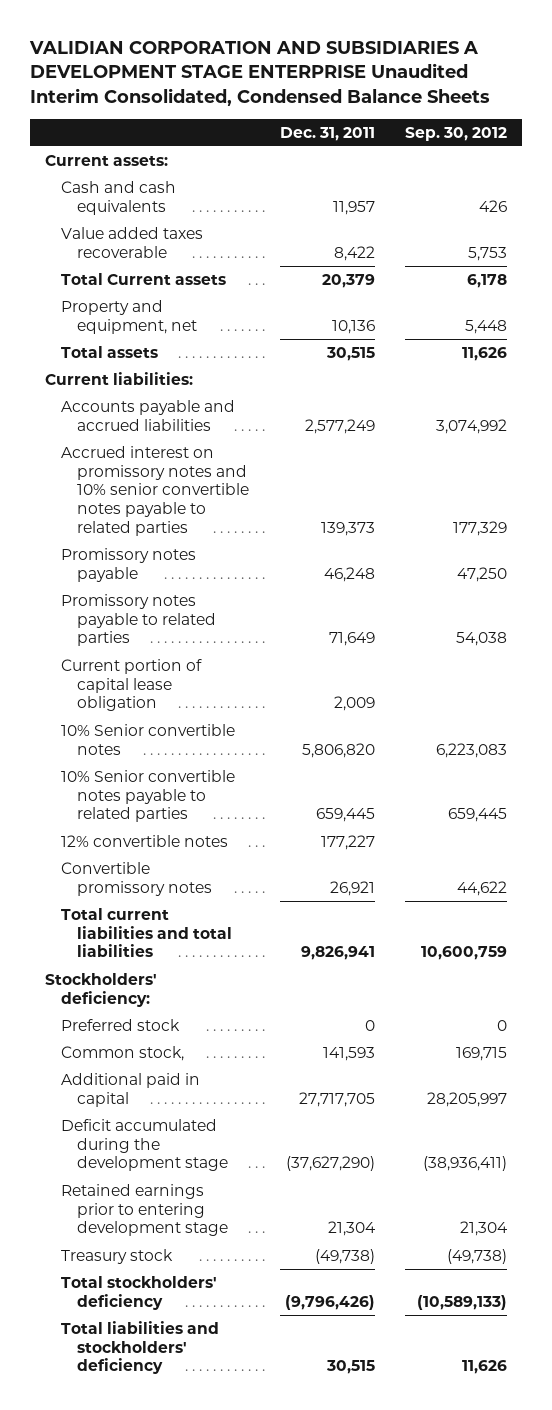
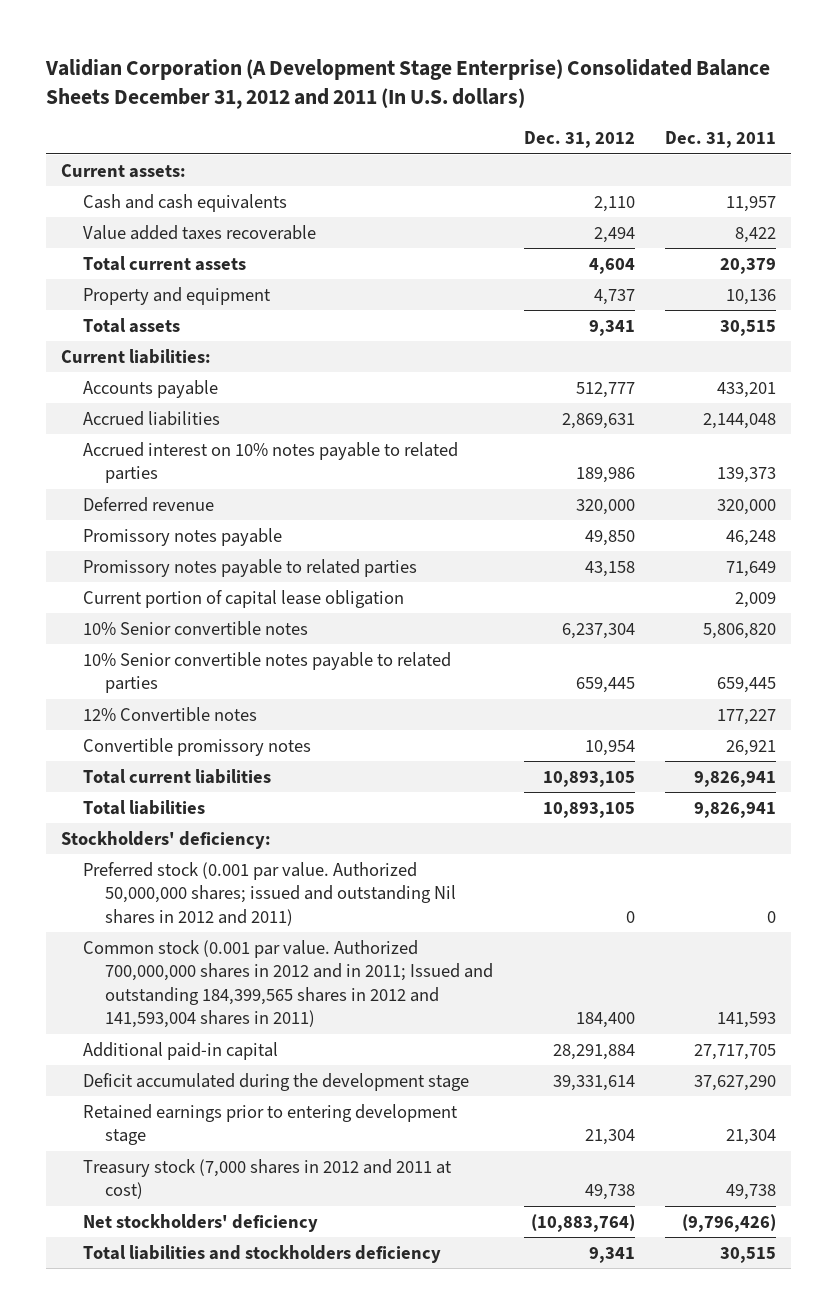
- VALIDIAN CORPORATION AND SUBSIDIARIES A DEVELOPMENT STAGE ENTERPRISE Unaudited Interim Consolidated, Condensed Balance Sheets
+ Validian Corporation (A Development Stage Enterprise) Consolidated Balance Sheets December 31, 2012 and 2011 (In U.S. dollars)
- | Dec. 31, 2011 | Sep. 30, 2012
+ | Dec. 31, 2012 | Dec. 31, 2011
- Total Current assets | 20,379 | 6,178
- Property and equipment, net | 10,136 | 5,448
+ Total current assets | 4,604 | 20,379
+ Property and equipment | 4,737 | 10,136
- Accounts payable and accrued liabilities | 2,577,249 | 3,074,992
- Accrued interest on promissory notes and 10% senior convertible notes payable to related parties | 139,373 | 177,329
+ Accounts payable | 512,777 | 433,201
+ Accrued liabilities | 2,869,631 | 2,144,048
+ Accrued interest on 10% notes payable to related parties | 189,986 | 139,373
+ Deferred revenue | 320,000 | 320,000
- 12% convertible notes | 177,227 |
+ 12% Convertible notes | | 177,227
- Total current liabilities and total liabilities | 9,826,941 | 10,600,759
+ Total current liabilities | 10,893,105 | 9,826,941
+ Total liabilities | 10,893,105 | 9,826,941
- Preferred stock | 0 | 0
- Common stock, | 141,593 | 169,715
- Additional paid in capital | 27,717,705 | 28,205,997
- Deficit accumulated during the development stage | (37,627,290) | (38,936,411)
+ Preferred stock (0.001 par value. Authorized 50,000,000 shares; issued and outstanding Nil shares in 2012 and 2011) | 0 | 0
+ Common stock (0.001 par value. Authorized 700,000,000 shares in 2012 and in 2011; Issued and outstanding 184,399,565 shares in 2012 and 141,593,004 shares in 2011) | 184,400 | 141,593
+ Additional paid-in capital | 28,291,884 | 27,717,705
+ Deficit accumulated during the development stage | 39,331,614 | 37,627,290
- Treasury stock | (49,738) | (49,738)
- Total stockholders' deficiency | (9,796,426) | (10,589,133)
- Total liabilities and stockholders' deficiency | 30,515 | 11,626
+ Treasury stock (7,000 shares in 2012 and 2011 at cost) | 49,738 | 49,738
+ Net stockholders' deficiency | (10,883,764) | (9,796,426)
+ Total liabilities and stockholders deficiency | 9,341 | 30,515

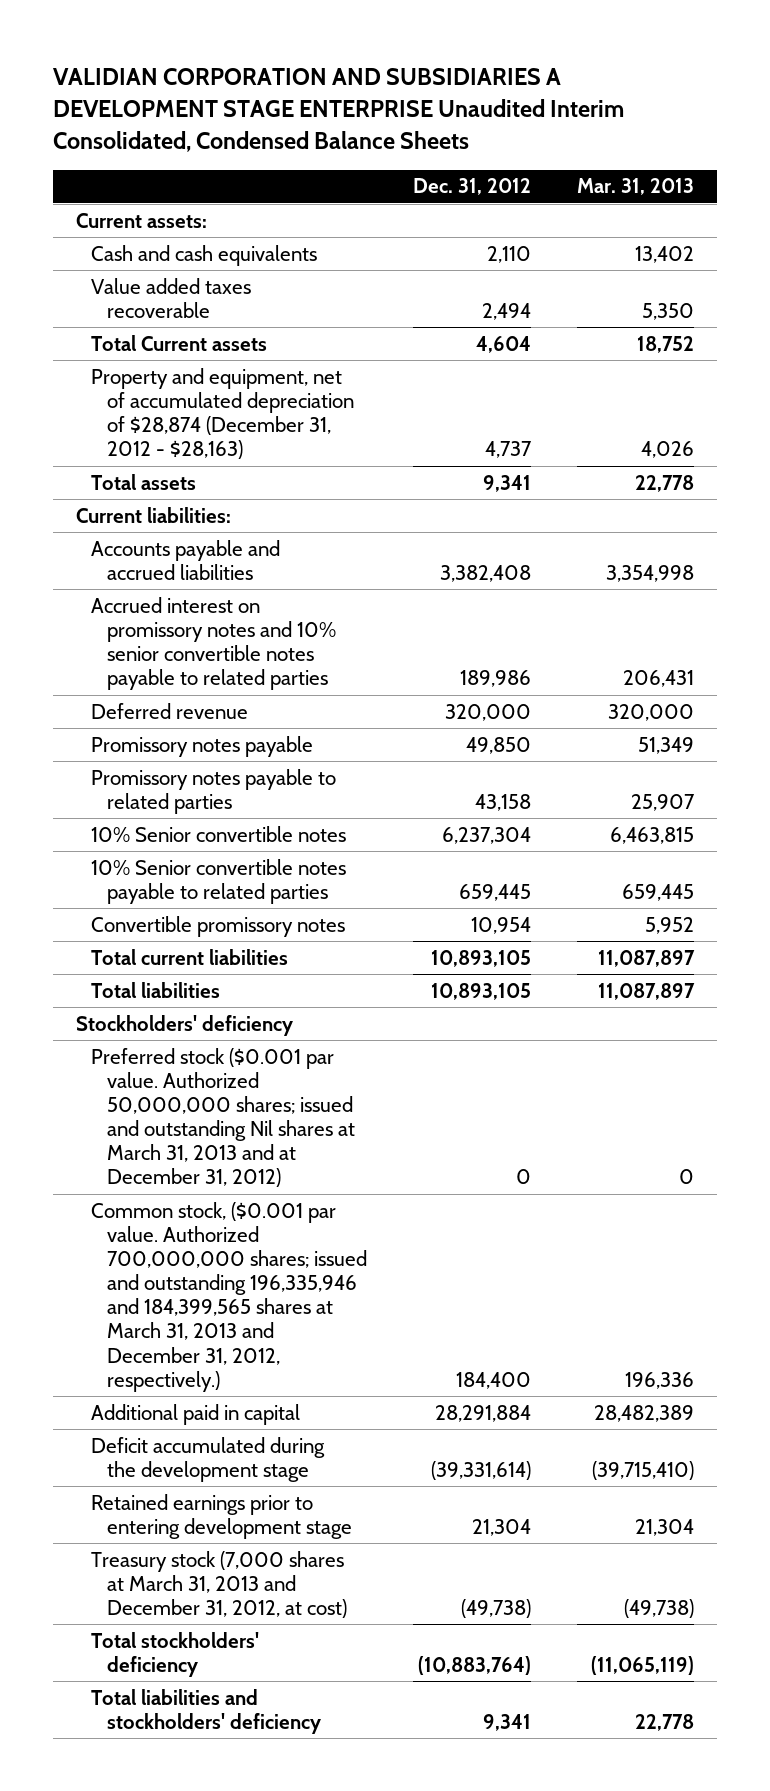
- Validian Corporation (A Development Stage Enterprise) Consolidated Balance Sheets December 31, 2012 and 2011 (In U.S. dollars)
+ VALIDIAN CORPORATION AND SUBSIDIARIES A DEVELOPMENT STAGE ENTERPRISE Unaudited Interim Consolidated, Condensed Balance Sheets
- | Dec. 31, 2012 | Dec. 31, 2011
+ | Dec. 31, 2012 | Mar. 31, 2013
- Total current assets | 4,604 | 20,379
- Property and equipment | 4,737 | 10,136
+ Total Current assets | 4,604 | 18,752
+ Property and equipment, net of accumulated depreciation of $28,874 (December 31, 2012 - $28,163) | 4,737 | 4,026
- Accounts payable | 512,777 | 433,201
- Accrued liabilities | 2,869,631 | 2,144,048
- Accrued interest on 10% notes payable to related parties | 189,986 | 139,373
+ Accounts payable and accrued liabilities | 3,382,408 | 3,354,998
+ Accrued interest on promissory notes and 10% senior convertible notes payable to related parties | 189,986 | 206,431
- Current portion of capital lease obligation | | 2,009
- 12% Convertible notes | | 177,227
- Stockholders' deficiency:
- Preferred stock (0.001 par value. Authorized 50,000,000 shares; issued and outstanding Nil shares in 2012 and 2011) | 0 | 0
- Common stock (0.001 par value. Authorized 700,000,000 shares in 2012 and in 2011; Issued and outstanding 184,399,565 shares in 2012 and 141,593,004 shares in 2011) | 184,400 | 141,593
- Additional paid-in capital | 28,291,884 | 27,717,705
- Deficit accumulated during the development stage | 39,331,614 | 37,627,290
+ Stockholders' deficiency
+ Preferred stock ($0.001 par value. Authorized 50,000,000 shares; issued and outstanding Nil shares at March 31, 2013 and at December 31, 2012) | 0 | 0
+ Common stock, ($0.001 par value. Authorized 700,000,000 shares; issued and outstanding 196,335,946 and 184,399,565 shares at March 31, 2013 and December 31, 2012, respectively.) | 184,400 | 196,336
+ Additional paid in capital | 28,291,884 | 28,482,389
+ Deficit accumulated during the development stage | (39,331,614) | (39,715,410)
- Treasury stock (7,000 shares in 2012 and 2011 at cost) | 49,738 | 49,738
- Net stockholders' deficiency | (10,883,764) | (9,796,426)
- Total liabilities and stockholders deficiency | 9,341 | 30,515
+ Treasury stock (7,000 shares at March 31, 2013 and December 31, 2012, at cost) | (49,738) | (49,738)
+ Total stockholders' deficiency | (10,883,764) | (11,065,119)
+ Total liabilities and stockholders' deficiency | 9,341 | 22,778

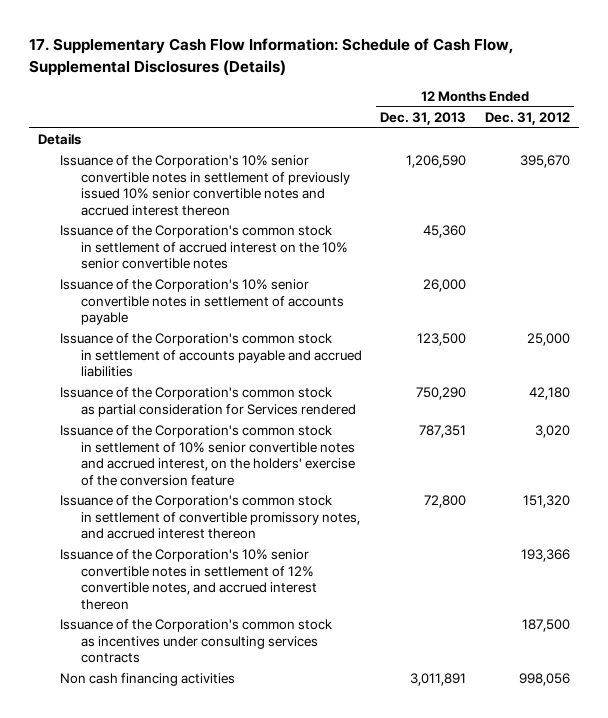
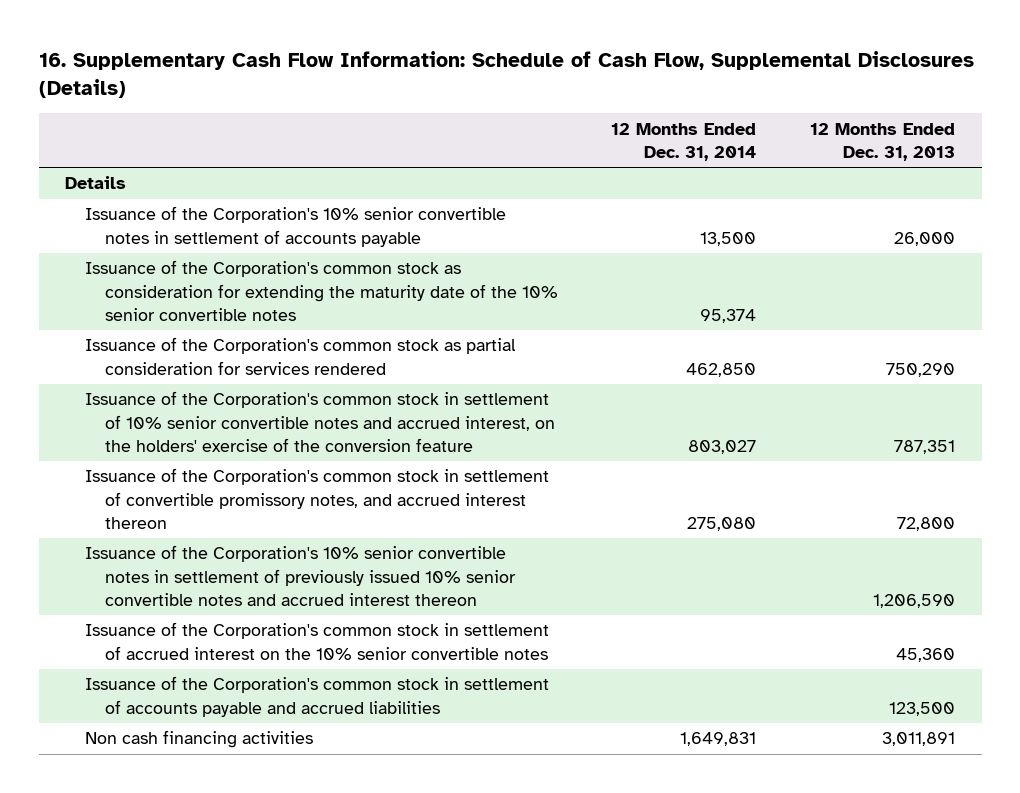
- 17. Supplementary Cash Flow Information: Schedule of Cash Flow, Supplemental Disclosures (Details)
+ 16. Supplementary Cash Flow Information: Schedule of Cash Flow, Supplemental Disclosures (Details)
- | 12 Months Ended Dec. 31, 2013 | 12 Months Ended Dec. 31, 2012
+ | 12 Months Ended Dec. 31, 2014 | 12 Months Ended Dec. 31, 2013
- Issuance of the Corporation's common stock as partial consideration for Services rendered | 750,290 | 42,180
+ Issuance of the Corporation's common stock as consideration for extending the maturity date of the 10% senior convertible notes | 95,374 |
+ Issuance of the Corporation's common stock as partial consideration for services rendered | 462,850 | 750,290
- Issuance of the Corporation's 10% senior convertible notes in settlement of 12% convertible notes, and accrued interest thereon | | 193,366
- Issuance of the Corporation's common stock as incentives under consulting services contracts | | 187,500
moved down: Issuance of the Corporation's 10% senior convertible notes in settlement of previously issued 10% senior convertible notes and accrued interest thereon | | 1,206,590
moved down: Issuance of the Corporation's common stock in settlement of accrued interest on the 10% senior convertible notes | | 45,360
moved down: Issuance of the Corporation's common stock in settlement of accounts payable and accrued liabilities | | 123,500

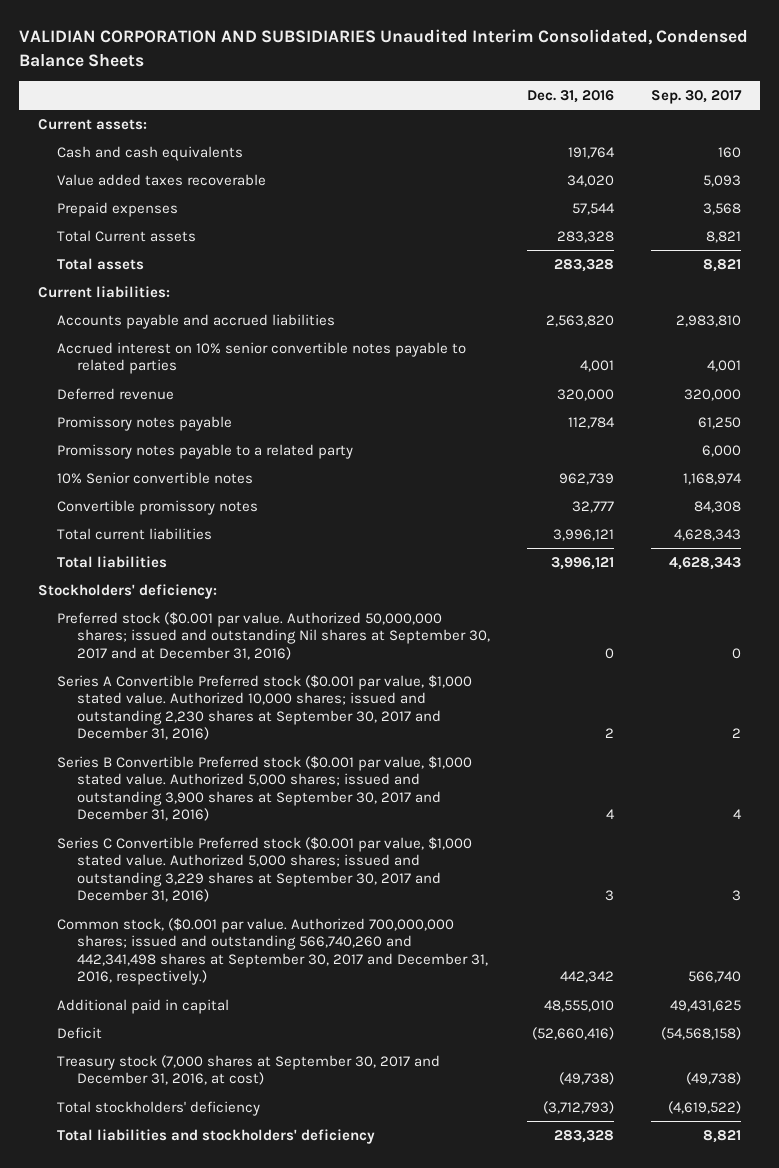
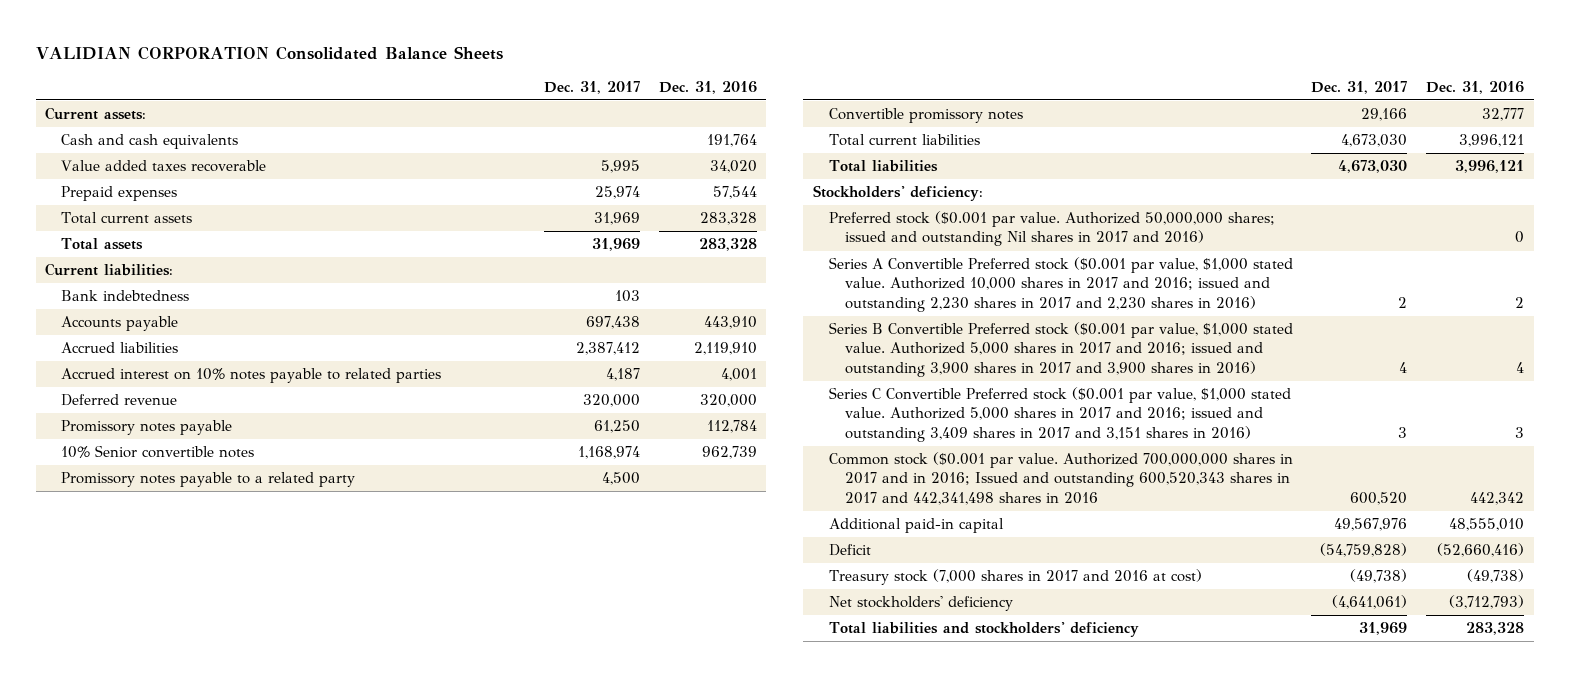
- VALIDIAN CORPORATION AND SUBSIDIARIES Unaudited Interim Consolidated, Condensed Balance Sheets
+ VALIDIAN CORPORATION Consolidated Balance Sheets
- | Dec. 31, 2016 | Sep. 30, 2017
+ | Dec. 31, 2017 | Dec. 31, 2016
- Total Current assets | 283,328 | 8,821
+ Total current assets | 31,969 | 283,328
- Accounts payable and accrued liabilities | 2,563,820 | 2,983,810
- Accrued interest on 10% senior convertible notes payable to related parties | 4,001 | 4,001
+ Bank indebtedness | 103 |
+ Accounts payable | 697,438 | 443,910
+ Accrued liabilities | 2,387,412 | 2,119,910
+ Accrued interest on 10% notes payable to related parties | 4,187 | 4,001
moved down: Promissory notes payable to a related party | 4,500 |
- Preferred stock ($0.001 par value. Authorized 50,000,000 shares; issued and outstanding Nil shares at September 30, 2017 and at December 31, 2016) | 0 | 0
- Series A Convertible Preferred stock ($0.001 par value, $1,000 stated value. Authorized 10,000 shares; issued and outstanding 2,230 shares at September 30, 2017 and December 31, 2016) | 2 | 2
- Series B Convertible Preferred stock ($0.001 par value, $1,000 stated value. Authorized 5,000 shares; issued and outstanding 3,900 shares at September 30, 2017 and December 31, 2016) | 4 | 4
- Series C Convertible Preferred stock ($0.001 par value, $1,000 stated value. Authorized 5,000 shares; issued and outstanding 3,229 shares at September 30, 2017 and December 31, 2016) | 3 | 3
- Common stock, ($0.001 par value. Authorized 700,000,000 shares; issued and outstanding 566,740,260 and 442,341,498 shares at September 30, 2017 and December 31, 2016, respectively.) | 442,342 | 566,740
- Additional paid in capital | 48,555,010 | 49,431,625
+ Preferred stock ($0.001 par value. Authorized 50,000,000 shares; issued and outstanding Nil shares in 2017 and 2016) | | 0
+ Series A Convertible Preferred stock ($0.001 par value, $1,000 stated value. Authorized 10,000 shares in 2017 and 2016; issued and outstanding 2,230 shares in 2017 and 2,230 shares in 2016) | 2 | 2
+ Series B Convertible Preferred stock ($0.001 par value, $1,000 stated value. Authorized 5,000 shares in 2017 and 2016; issued and outstanding 3,900 shares in 2017 and 3,900 shares in 2016) | 4 | 4
+ Series C Convertible Preferred stock ($0.001 par value, $1,000 stated value. Authorized 5,000 shares in 2017 and 2016; issued and outstanding 3,409 shares in 2017 and 3,151 shares in 2016) | 3 | 3
+ Common stock ($0.001 par value. Authorized 700,000,000 shares in 2017 and in 2016; Issued and outstanding 600,520,343 shares in 2017 and 442,341,498 shares in 2016 | 600,520 | 442,342
+ Additional paid-in capital | 49,567,976 | 48,555,010
- Treasury stock (7,000 shares at September 30, 2017 and December 31, 2016, at cost) | (49,738) | (49,738)
- Total stockholders' deficiency | (3,712,793) | (4,619,522)
+ Treasury stock (7,000 shares in 2017 and 2016 at cost) | (49,738) | (49,738)
+ Net stockholders' deficiency | (4,641,061) | (3,712,793)

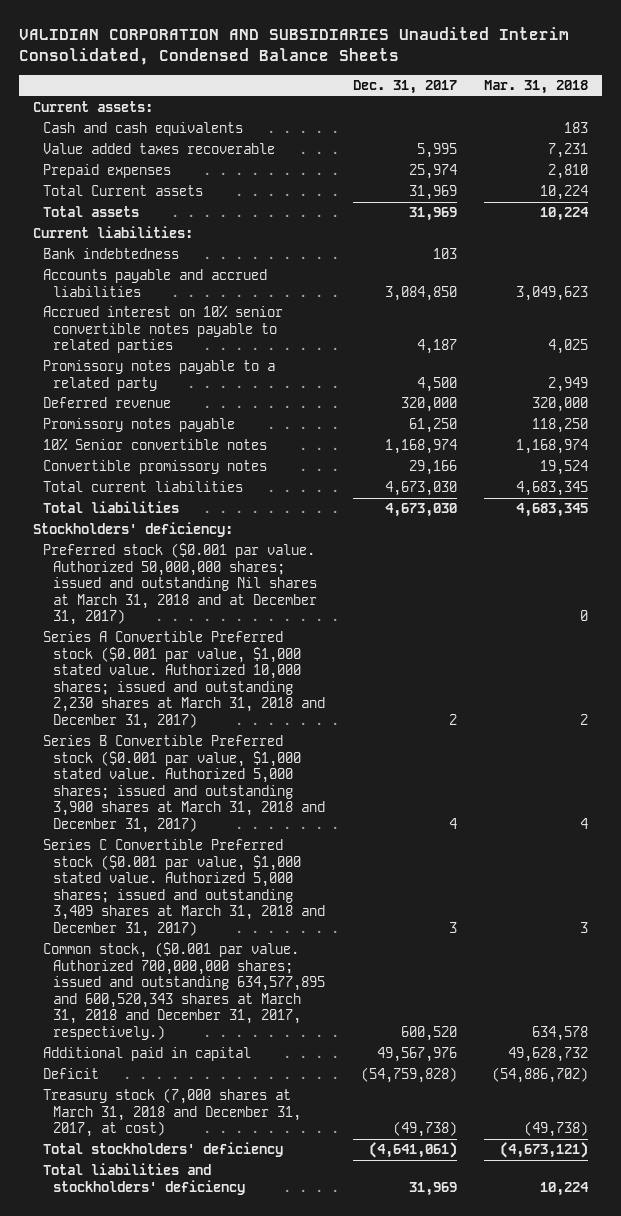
- VALIDIAN CORPORATION Consolidated Balance Sheets
+ VALIDIAN CORPORATION AND SUBSIDIARIES Unaudited Interim Consolidated, Condensed Balance Sheets
- | Dec. 31, 2017 | Dec. 31, 2016
+ | Dec. 31, 2017 | Mar. 31, 2018
- Total current assets | 31,969 | 283,328
+ Total Current assets | 31,969 | 10,224
- Accounts payable | 697,438 | 443,910
- Accrued liabilities | 2,387,412 | 2,119,910
- Accrued interest on 10% notes payable to related parties | 4,187 | 4,001
+ Accounts payable and accrued liabilities | 3,084,850 | 3,049,623
+ Accrued interest on 10% senior convertible notes payable to related parties | 4,187 | 4,025
moved up: Promissory notes payable to a related party | 4,500 | 2,949
- Preferred stock ($0.001 par value. Authorized 50,000,000 shares; issued and outstanding Nil shares in 2017 and 2016) | | 0
- Series A Convertible Preferred stock ($0.001 par value, $1,000 stated value. Authorized 10,000 shares in 2017 and 2016; issued and outstanding 2,230 shares in 2017 and 2,230 shares in 2016) | 2 | 2
- Series B Convertible Preferred stock ($0.001 par value, $1,000 stated value. Authorized 5,000 shares in 2017 and 2016; issued and outstanding 3,900 shares in 2017 and 3,900 shares in 2016) | 4 | 4
- Series C Convertible Preferred stock ($0.001 par value, $1,000 stated value. Authorized 5,000 shares in 2017 and 2016; issued and outstanding 3,409 shares in 2017 and 3,151 shares in 2016) | 3 | 3
- Common stock ($0.001 par value. Authorized 700,000,000 shares in 2017 and in 2016; Issued and outstanding 600,520,343 shares in 2017 and 442,341,498 shares in 2016 | 600,520 | 442,342
- Additional paid-in capital | 49,567,976 | 48,555,010
+ Preferred stock ($0.001 par value. Authorized 50,000,000 shares; issued and outstanding Nil shares at March 31, 2018 and at December 31, 2017) | | 0
+ Series A Convertible Preferred stock ($0.001 par value, $1,000 stated value. Authorized 10,000 shares; issued and outstanding 2,230 shares at March 31, 2018 and December 31, 2017) | 2 | 2
+ Series B Convertible Preferred stock ($0.001 par value, $1,000 stated value. Authorized 5,000 shares; issued and outstanding 3,900 shares at March 31, 2018 and December 31, 2017) | 4 | 4
+ Series C Convertible Preferred stock ($0.001 par value, $1,000 stated value. Authorized 5,000 shares; issued and outstanding 3,409 shares at March 31, 2018 and December 31, 2017) | 3 | 3
+ Common stock, ($0.001 par value. Authorized 700,000,000 shares; issued and outstanding 634,577,895 and 600,520,343 shares at March 31, 2018 and December 31, 2017, respectively.) | 600,520 | 634,578
+ Additional paid in capital | 49,567,976 | 49,628,732
- Treasury stock (7,000 shares in 2017 and 2016 at cost) | (49,738) | (49,738)
- Net stockholders' deficiency | (4,641,061) | (3,712,793)
+ Treasury stock (7,000 shares at March 31, 2018 and December 31, 2017, at cost) | (49,738) | (49,738)
+ Total stockholders' deficiency | (4,641,061) | (4,673,121)

